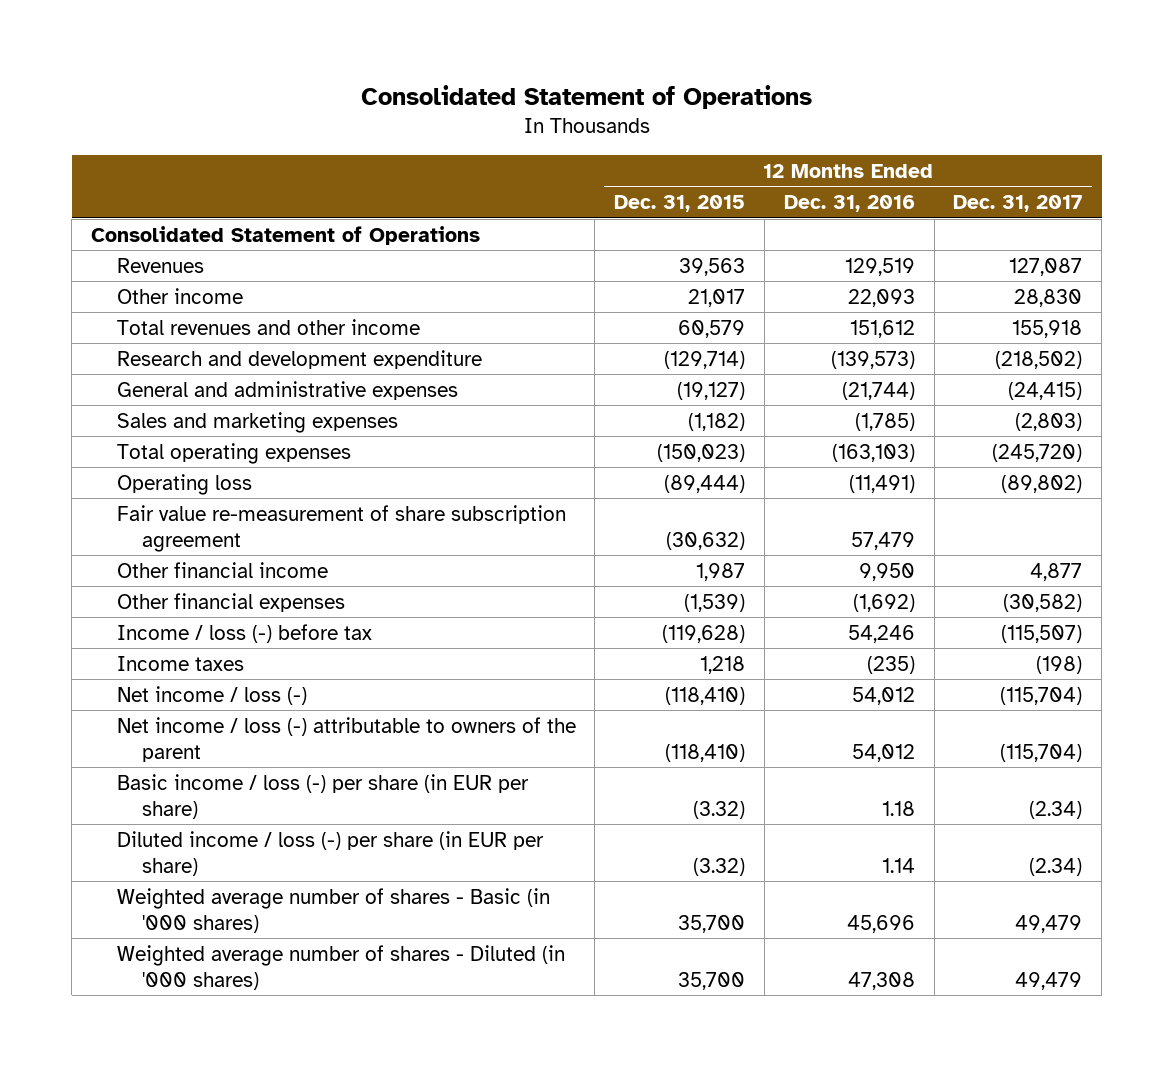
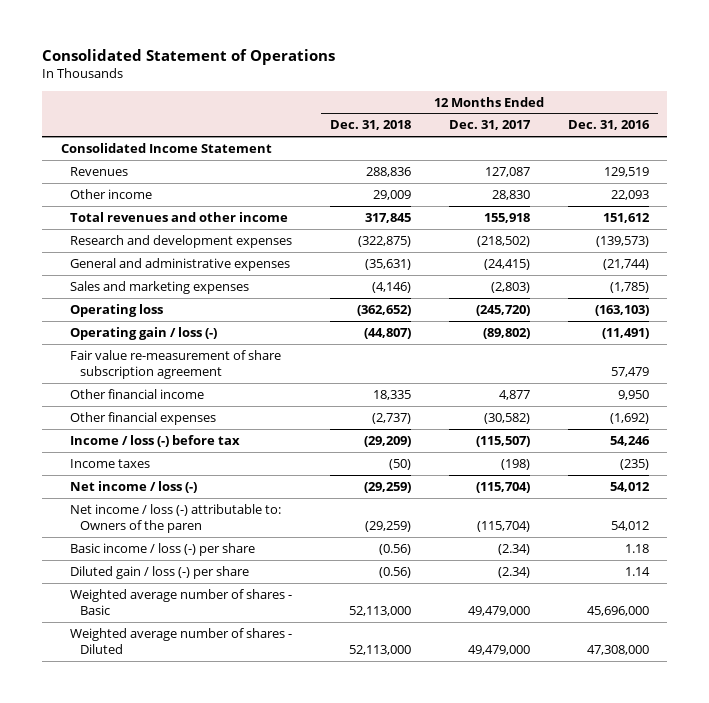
- | 12 Months Ended Dec. 31, 2015 | 12 Months Ended Dec. 31, 2016 | 12 Months Ended Dec. 31, 2017
+ | 12 Months Ended Dec. 31, 2018 | 12 Months Ended Dec. 31, 2017 | 12 Months Ended Dec. 31, 2016
- Consolidated Statement of Operations
+ Consolidated Income Statement
- Research and development expenditure | (129,714) | (139,573) | (218,502)
+ Research and development expenses | (322,875) | (218,502) | (139,573)
- Total operating expenses | (150,023) | (163,103) | (245,720)
- Operating loss | (89,444) | (11,491) | (89,802)
+ Operating loss | (362,652) | (245,720) | (163,103)
+ Operating gain / loss (-) | (44,807) | (89,802) | (11,491)
- Net income / loss (-) attributable to owners of the parent | (118,410) | 54,012 | (115,704)
- Basic income / loss (-) per share (in EUR per share) | (3.32) | 1.18 | (2.34)
- Diluted income / loss (-) per share (in EUR per share) | (3.32) | 1.14 | (2.34)
- Weighted average number of shares - Basic (in '000 shares) | 35,700 | 45,696 | 49,479
- Weighted average number of shares - Diluted (in '000 shares) | 35,700 | 47,308 | 49,479
+ Net income / loss (-) attributable to: Owners of the paren | (29,259) | (115,704) | 54,012
+ Basic income / loss (-) per share | (0.56) | (2.34) | 1.18
+ Diluted gain / loss (-) per share | (0.56) | (2.34) | 1.14
+ Weighted average number of shares - Basic | 52,113,000 | 49,479,000 | 45,696,000
+ Weighted average number of shares - Diluted | 52,113,000 | 49,479,000 | 47,308,000

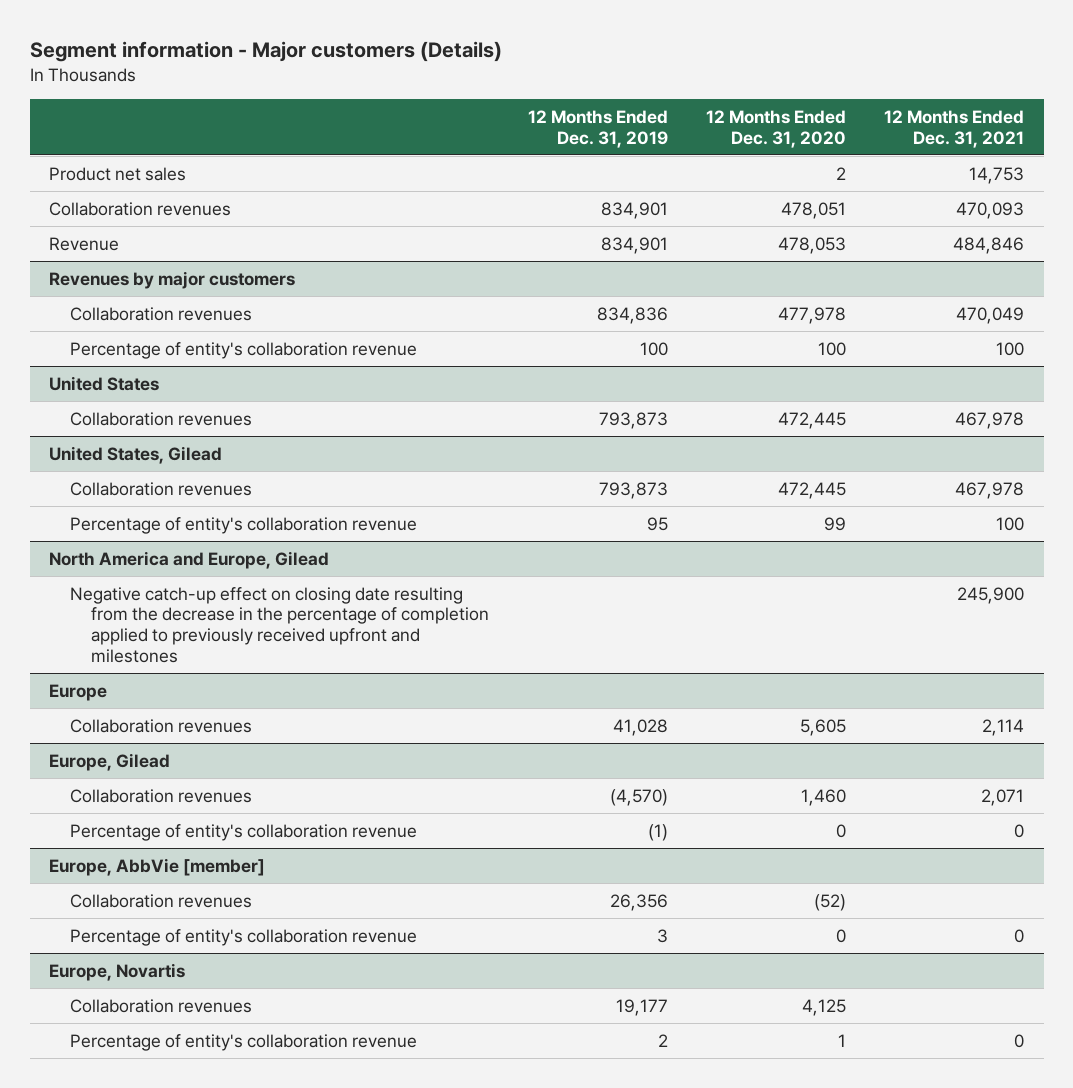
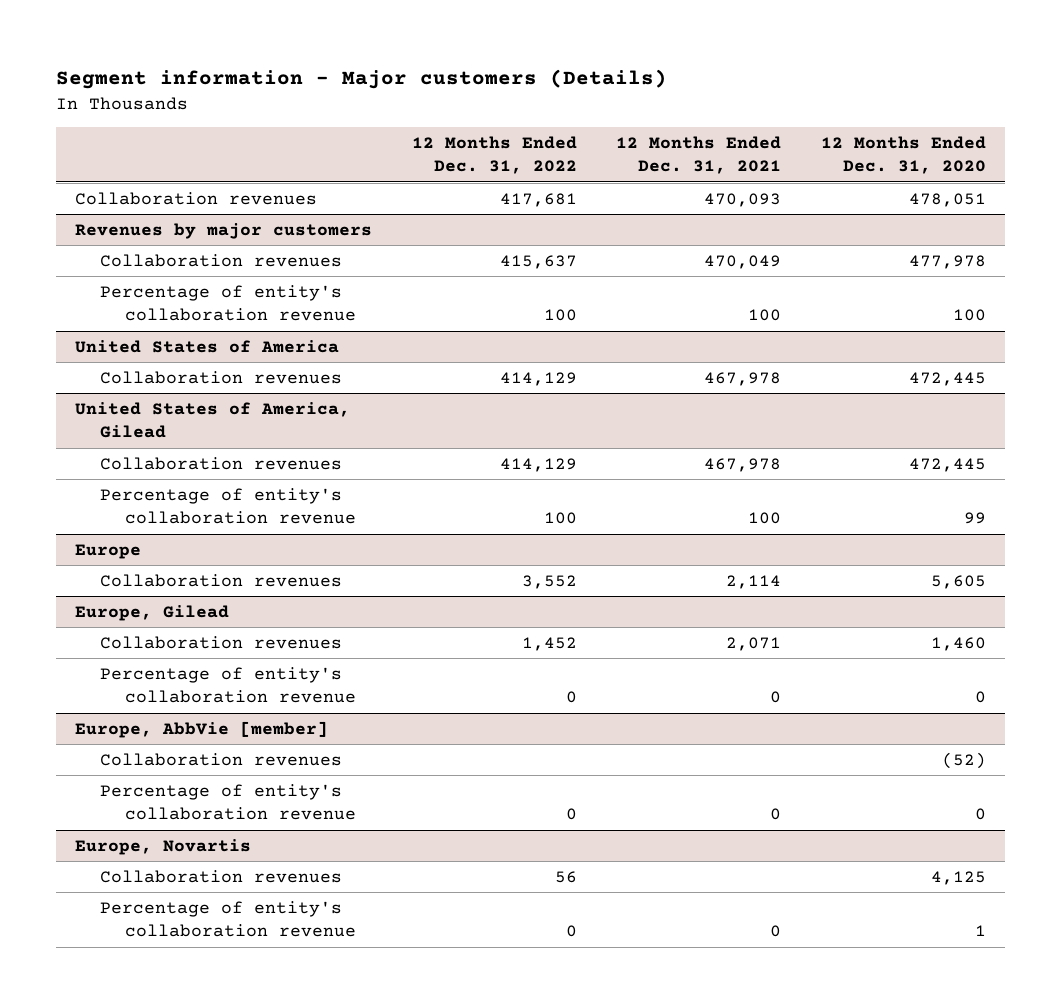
- | 12 Months Ended Dec. 31, 2019 | 12 Months Ended Dec. 31, 2020 | 12 Months Ended Dec. 31, 2021
+ | 12 Months Ended Dec. 31, 2022 | 12 Months Ended Dec. 31, 2021 | 12 Months Ended Dec. 31, 2020
- Product net sales | | 2 | 14,753
- Revenue | 834,901 | 478,053 | 484,846
- United States
+ United States of America
- United States, Gilead
+ United States of America, Gilead
- North America and Europe, Gilead
- Negative catch-up effect on closing date resulting from the decrease in the percentage of completion applied to previously received upfront and milestones | | | 245,900

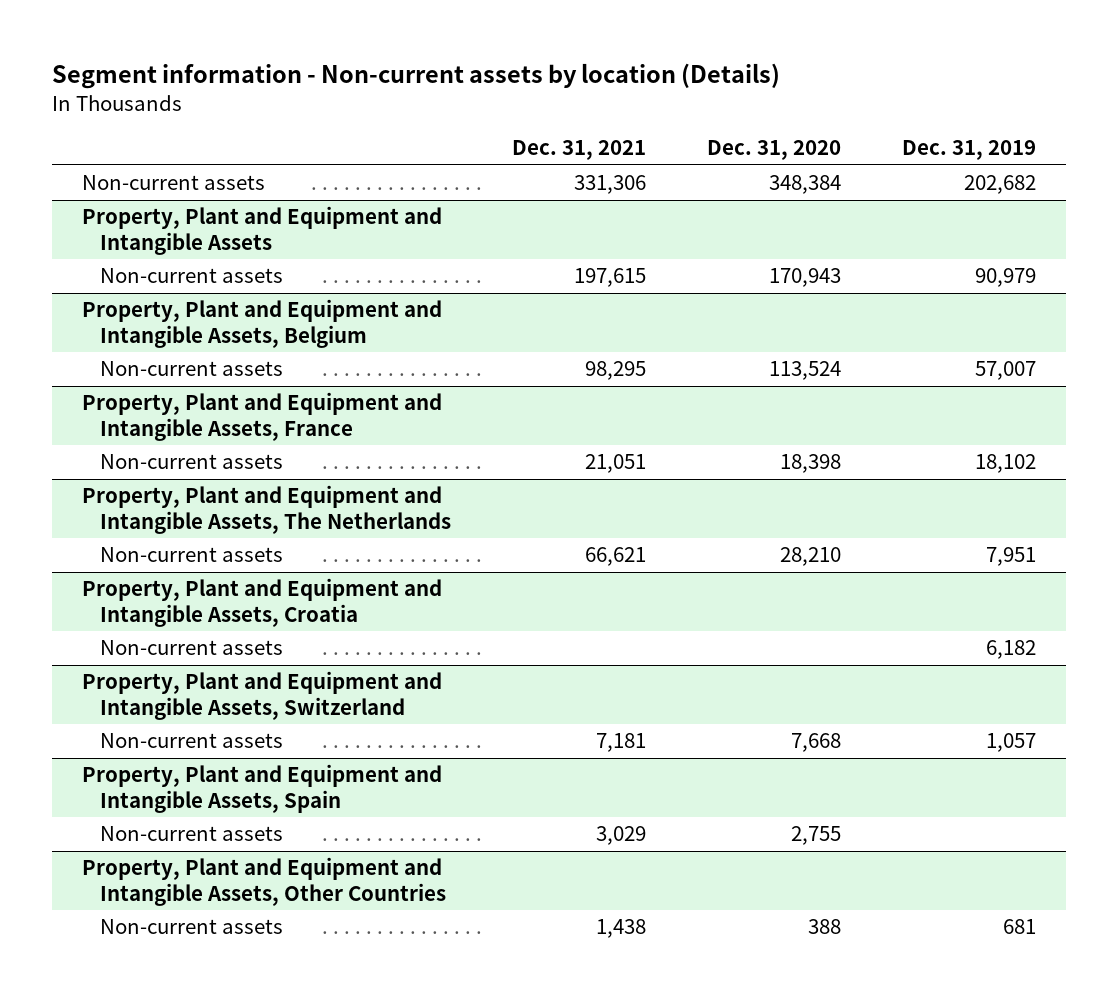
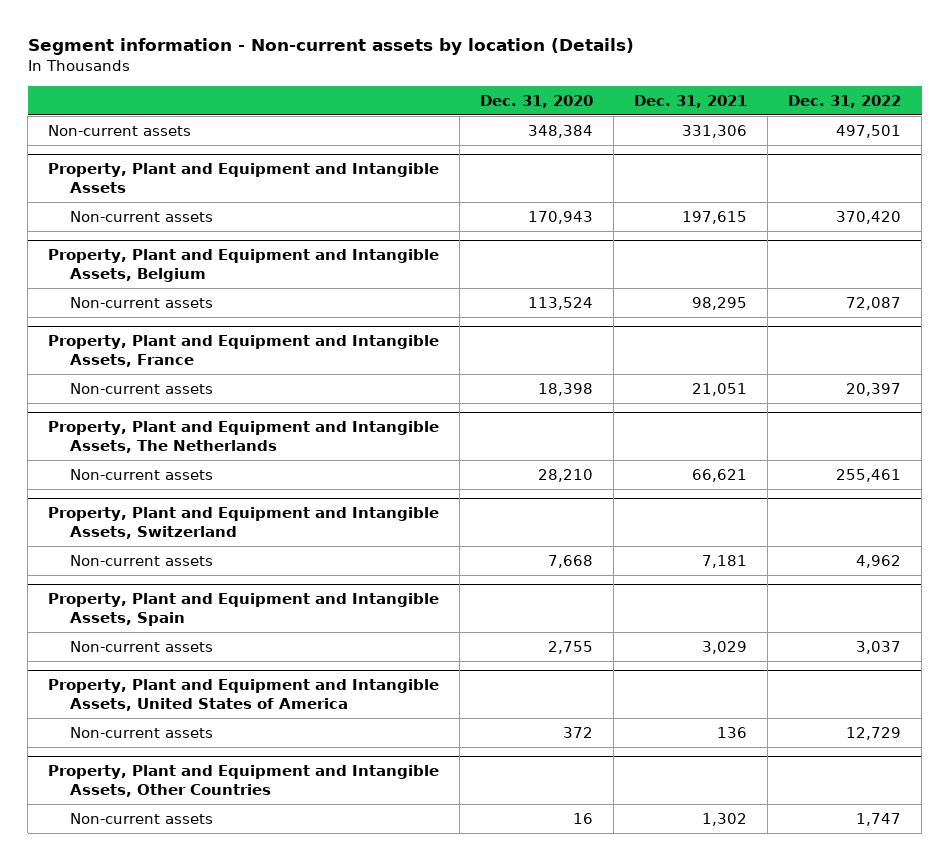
- | Dec. 31, 2021 | Dec. 31, 2020 | Dec. 31, 2019
+ | Dec. 31, 2020 | Dec. 31, 2021 | Dec. 31, 2022
- Property, Plant and Equipment and Intangible Assets, Croatia
- Non-current assets | | | 6,182
+ Property, Plant and Equipment and Intangible Assets, United States of America
+ Non-current assets | 372 | 136 | 12,729
@ Property, Plant and Equipment and Intangible Assets, Other Countries
- Non-current assets | 1,438 | 388 | 681
+ Non-current assets | 16 | 1,302 | 1,747

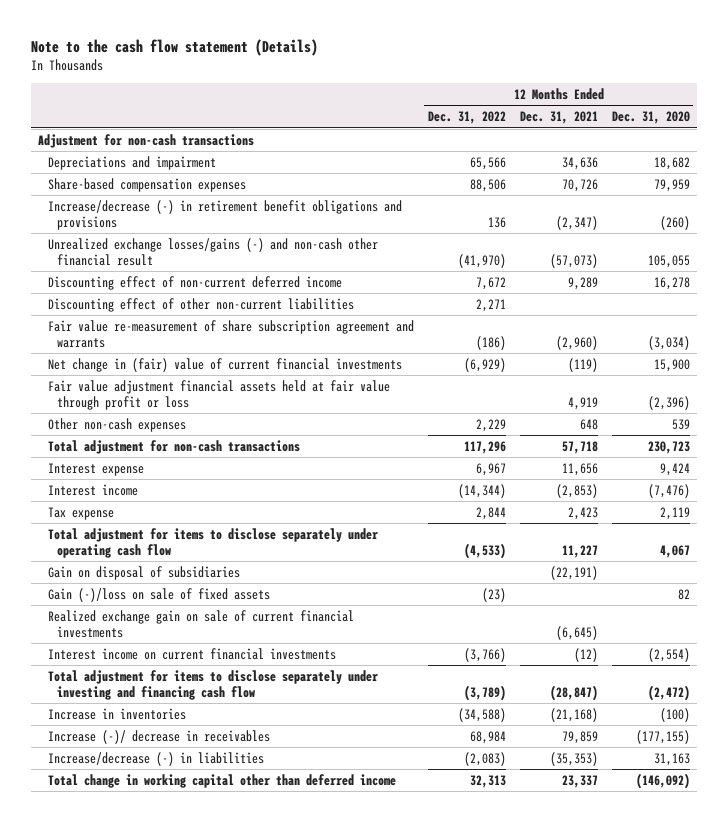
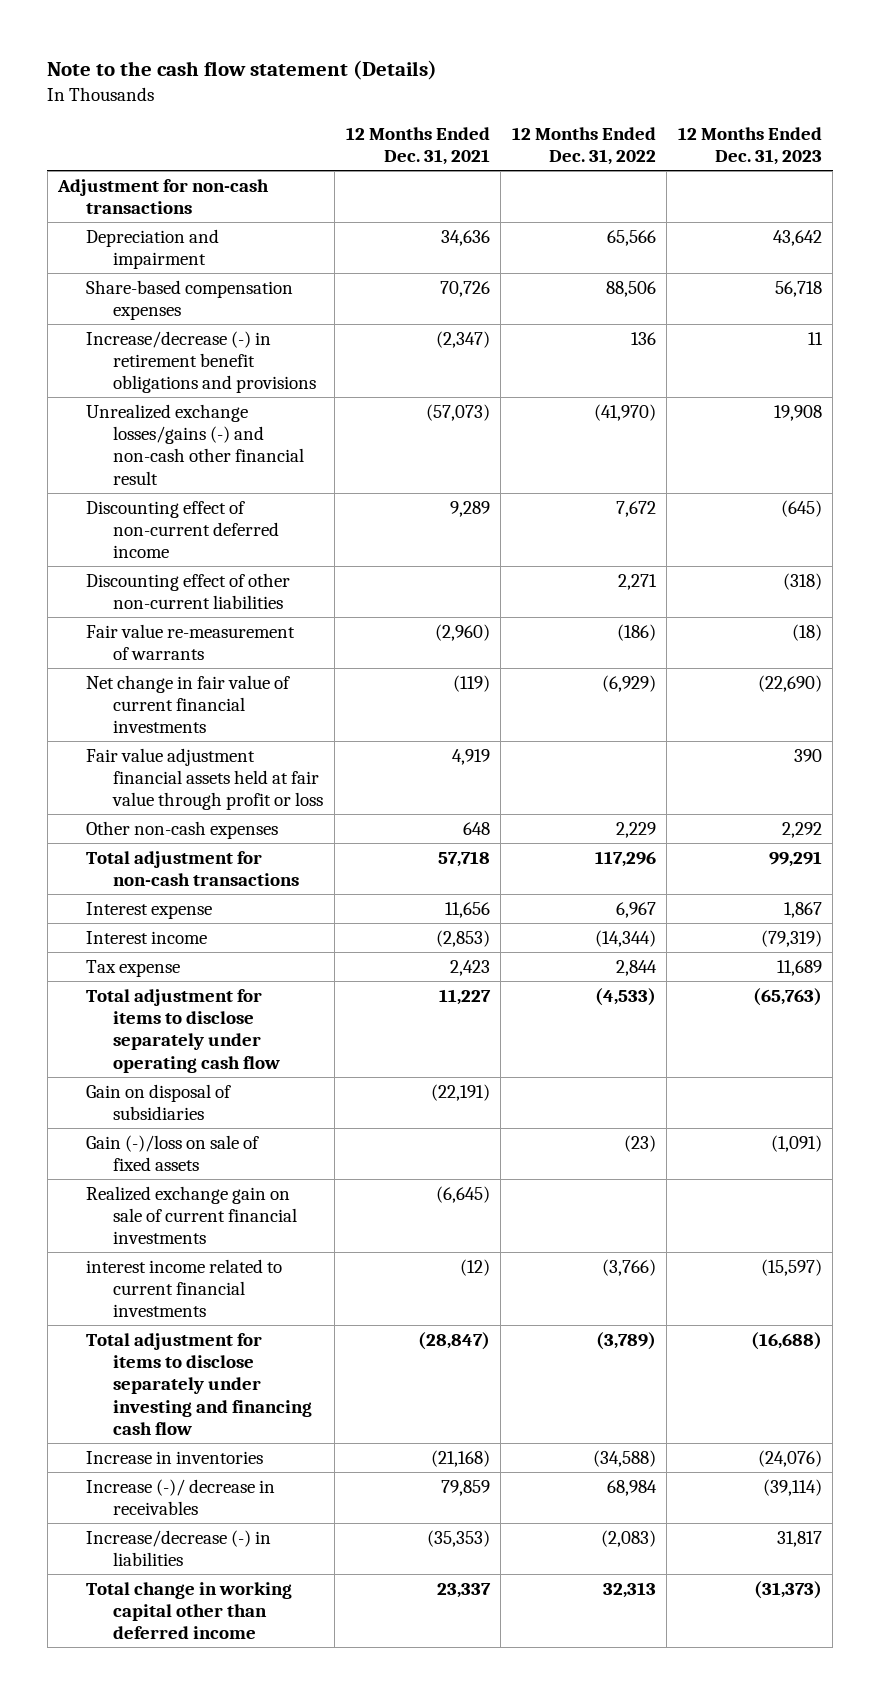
- | 12 Months Ended Dec. 31, 2022 | 12 Months Ended Dec. 31, 2021 | 12 Months Ended Dec. 31, 2020
+ | 12 Months Ended Dec. 31, 2021 | 12 Months Ended Dec. 31, 2022 | 12 Months Ended Dec. 31, 2023
- Depreciations and impairment | 65,566 | 34,636 | 18,682
+ Depreciation and impairment | 34,636 | 65,566 | 43,642
- Fair value re-measurement of share subscription agreement and warrants | (186) | (2,960) | (3,034)
- Net change in (fair) value of current financial investments | (6,929) | (119) | 15,900
+ Fair value re-measurement of warrants | (2,960) | (186) | (18)
+ Net change in fair value of current financial investments | (119) | (6,929) | (22,690)
- Interest income on current financial investments | (3,766) | (12) | (2,554)
+ interest income related to current financial investments | (12) | (3,766) | (15,597)

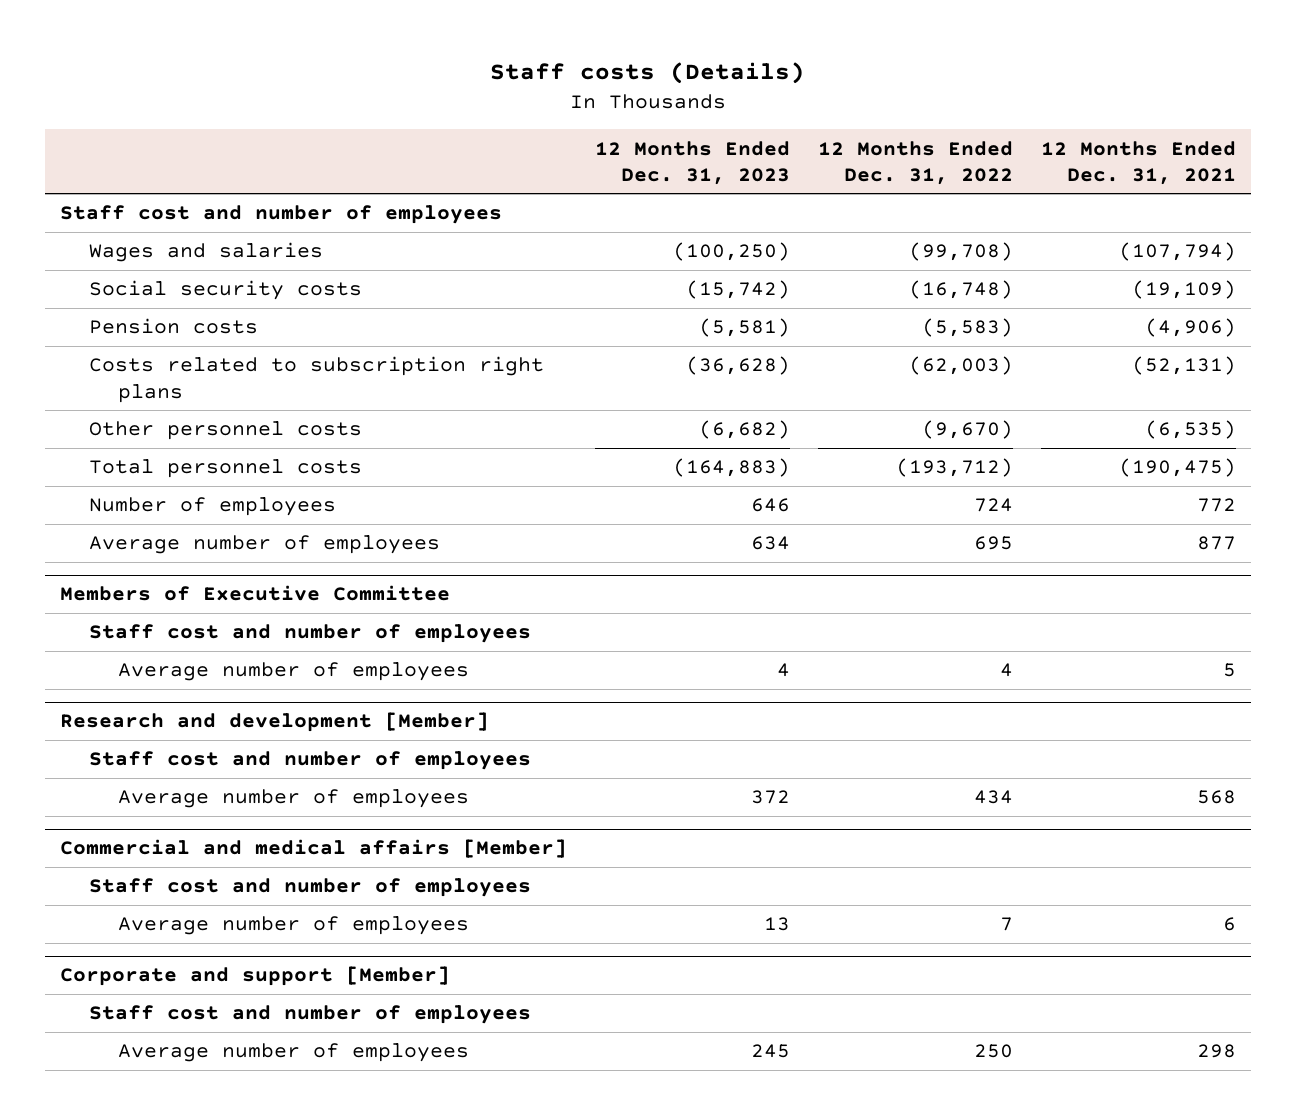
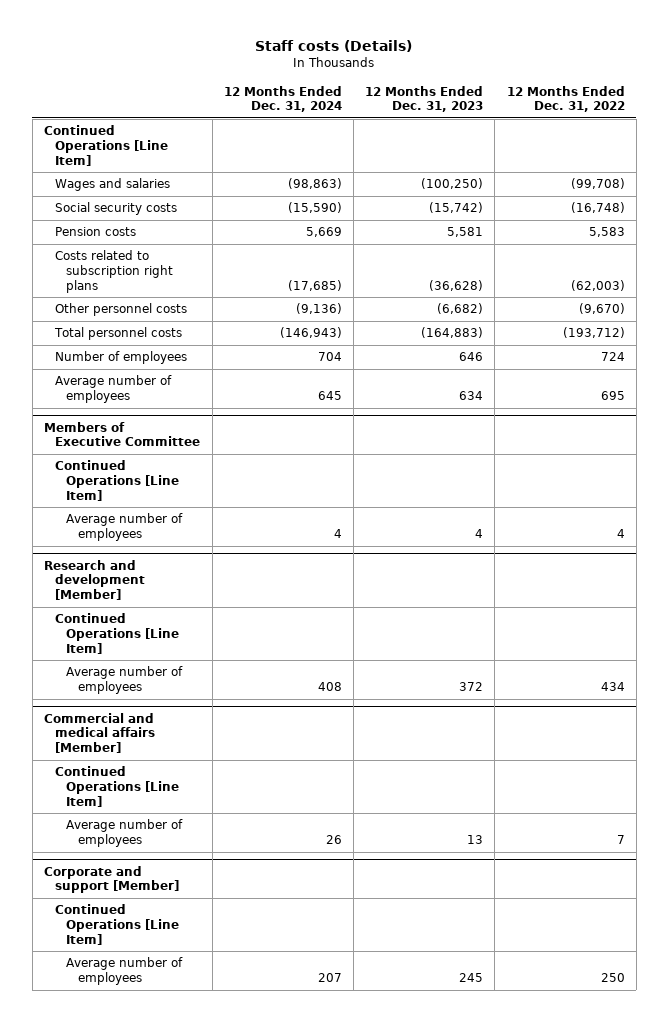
- | 12 Months Ended Dec. 31, 2023 | 12 Months Ended Dec. 31, 2022 | 12 Months Ended Dec. 31, 2021
+ | 12 Months Ended Dec. 31, 2024 | 12 Months Ended Dec. 31, 2023 | 12 Months Ended Dec. 31, 2022
- Staff cost and number of employees
+ Continued Operations [Line Item]
- Pension costs | (5,581) | (5,583) | (4,906)
+ Pension costs | 5,669 | 5,581 | 5,583
@ Members of Executive Committee
- Staff cost and number of employees
+ Continued Operations [Line Item]
@ Research and development [Member]
- Staff cost and number of employees
+ Continued Operations [Line Item]
@ Commercial and medical affairs [Member]
- Staff cost and number of employees
+ Continued Operations [Line Item]
@ Corporate and support [Member]
- Staff cost and number of employees
+ Continued Operations [Line Item]

